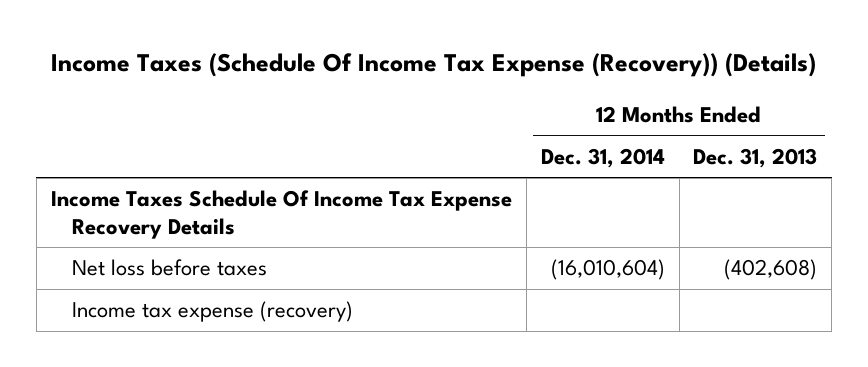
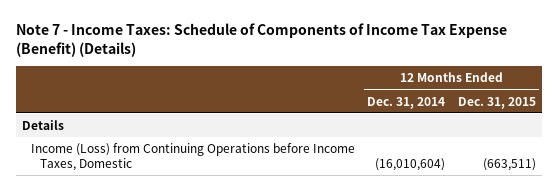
- Income Taxes (Schedule Of Income Tax Expense (Recovery)) (Details)
+ Note 7 - Income Taxes: Schedule of Components of Income Tax Expense (Benefit) (Details)
- | 12 Months Ended Dec. 31, 2014 | 12 Months Ended Dec. 31, 2013
+ | 12 Months Ended Dec. 31, 2014 | 12 Months Ended Dec. 31, 2015
- Income Taxes Schedule Of Income Tax Expense Recovery Details
- Net loss before taxes | (16,010,604) | (402,608)
- Income tax expense (recovery)
+ Details
+ Income (Loss) from Continuing Operations before Income Taxes, Domestic | (16,010,604) | (663,511)

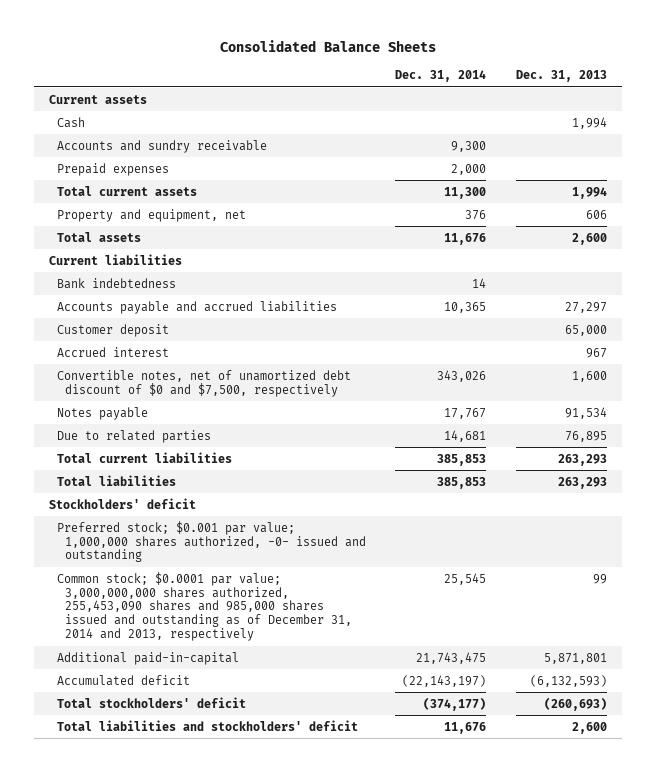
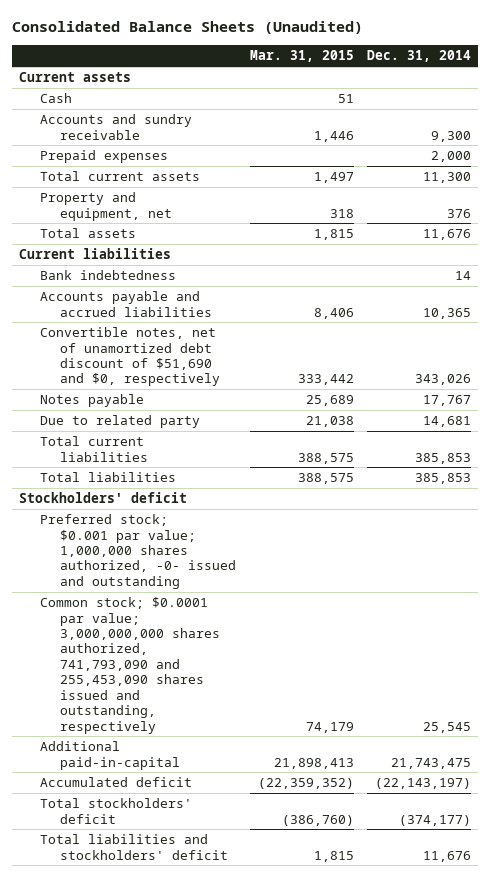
- Consolidated Balance Sheets
+ Consolidated Balance Sheets (Unaudited)
- | Dec. 31, 2014 | Dec. 31, 2013
+ | Mar. 31, 2015 | Dec. 31, 2014
- Customer deposit | | 65,000
- Accrued interest | | 967
- Convertible notes, net of unamortized debt discount of $0 and $7,500, respectively | 343,026 | 1,600
+ Convertible notes, net of unamortized debt discount of $51,690 and $0, respectively | 333,442 | 343,026
- Due to related parties | 14,681 | 76,895
+ Due to related party | 21,038 | 14,681
- Common stock; $0.0001 par value; 3,000,000,000 shares authorized, 255,453,090 shares and 985,000 shares issued and outstanding as of December 31, 2014 and 2013, respectively | 25,545 | 99
+ Common stock; $0.0001 par value; 3,000,000,000 shares authorized, 741,793,090 and 255,453,090 shares issued and outstanding, respectively | 74,179 | 25,545

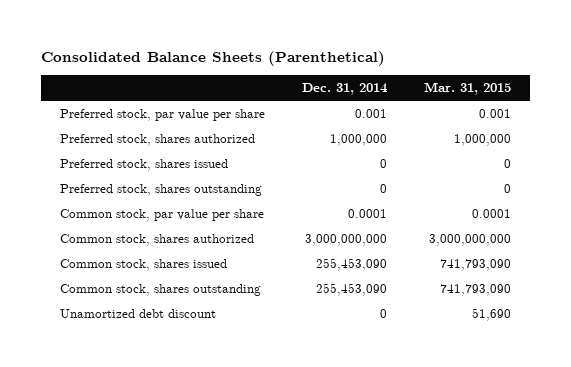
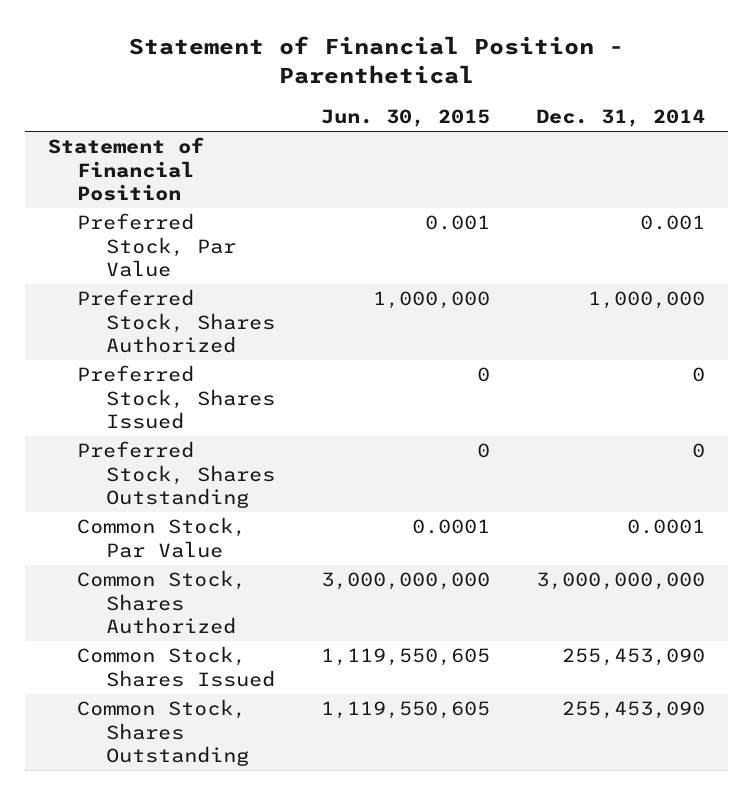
- Consolidated Balance Sheets (Parenthetical)
+ Statement of Financial Position - Parenthetical
- | Dec. 31, 2014 | Mar. 31, 2015
+ | Jun. 30, 2015 | Dec. 31, 2014
- Preferred stock, par value per share | 0.001 | 0.001
- Preferred stock, shares authorized | 1,000,000 | 1,000,000
- Preferred stock, shares issued | 0 | 0
- Preferred stock, shares outstanding | 0 | 0
- Common stock, par value per share | 0.0001 | 0.0001
- Common stock, shares authorized | 3,000,000,000 | 3,000,000,000
- Common stock, shares issued | 255,453,090 | 741,793,090
- Common stock, shares outstanding | 255,453,090 | 741,793,090
- Unamortized debt discount | 0 | 51,690
+ Statement of Financial Position
+ Preferred Stock, Par Value | 0.001 | 0.001
+ Preferred Stock, Shares Authorized | 1,000,000 | 1,000,000
+ Preferred Stock, Shares Issued | 0 | 0
+ Preferred Stock, Shares Outstanding | 0 | 0
+ Common Stock, Par Value | 0.0001 | 0.0001
+ Common Stock, Shares Authorized | 3,000,000,000 | 3,000,000,000
+ Common Stock, Shares Issued | 1,119,550,605 | 255,453,090
+ Common Stock, Shares Outstanding | 1,119,550,605 | 255,453,090

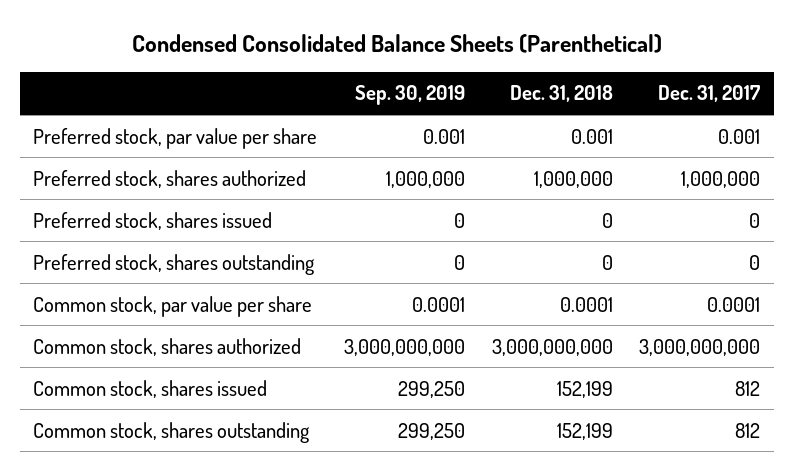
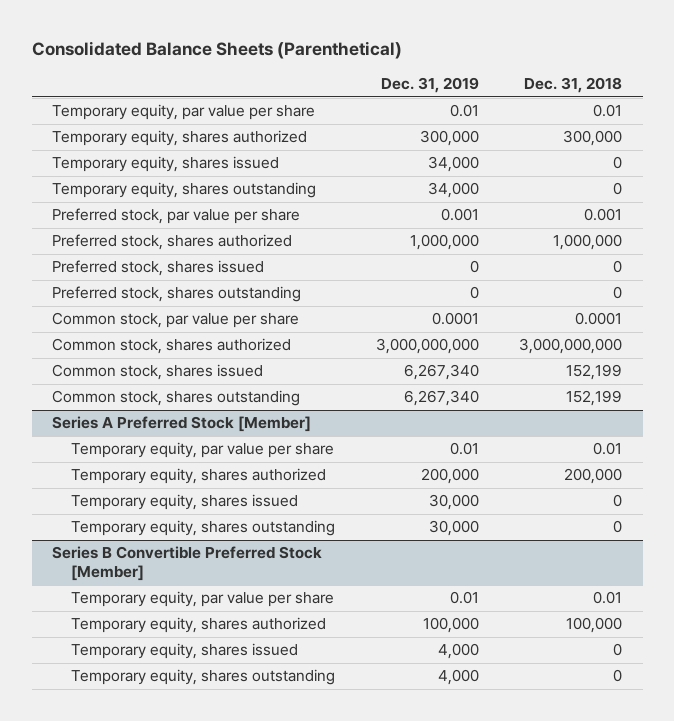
- Condensed Consolidated Balance Sheets (Parenthetical)
+ Consolidated Balance Sheets (Parenthetical)
- | Sep. 30, 2019 | Dec. 31, 2018 | Dec. 31, 2017
+ | Dec. 31, 2019 | Dec. 31, 2018
+ Temporary equity, par value per share | 0.01 | 0.01
+ Temporary equity, shares authorized | 300,000 | 300,000
+ Temporary equity, shares issued | 34,000 | 0
+ Temporary equity, shares outstanding | 34,000 | 0
+ Series A Preferred Stock [Member]
+ Temporary equity, par value per share | 0.01 | 0.01
+ Temporary equity, shares authorized | 200,000 | 200,000
+ Temporary equity, shares issued | 30,000 | 0
+ Temporary equity, shares outstanding | 30,000 | 0
+ Series B Convertible Preferred Stock [Member]
+ Temporary equity, par value per share | 0.01 | 0.01
+ Temporary equity, shares authorized | 100,000 | 100,000
+ Temporary equity, shares issued | 4,000 | 0
+ Temporary equity, shares outstanding | 4,000 | 0

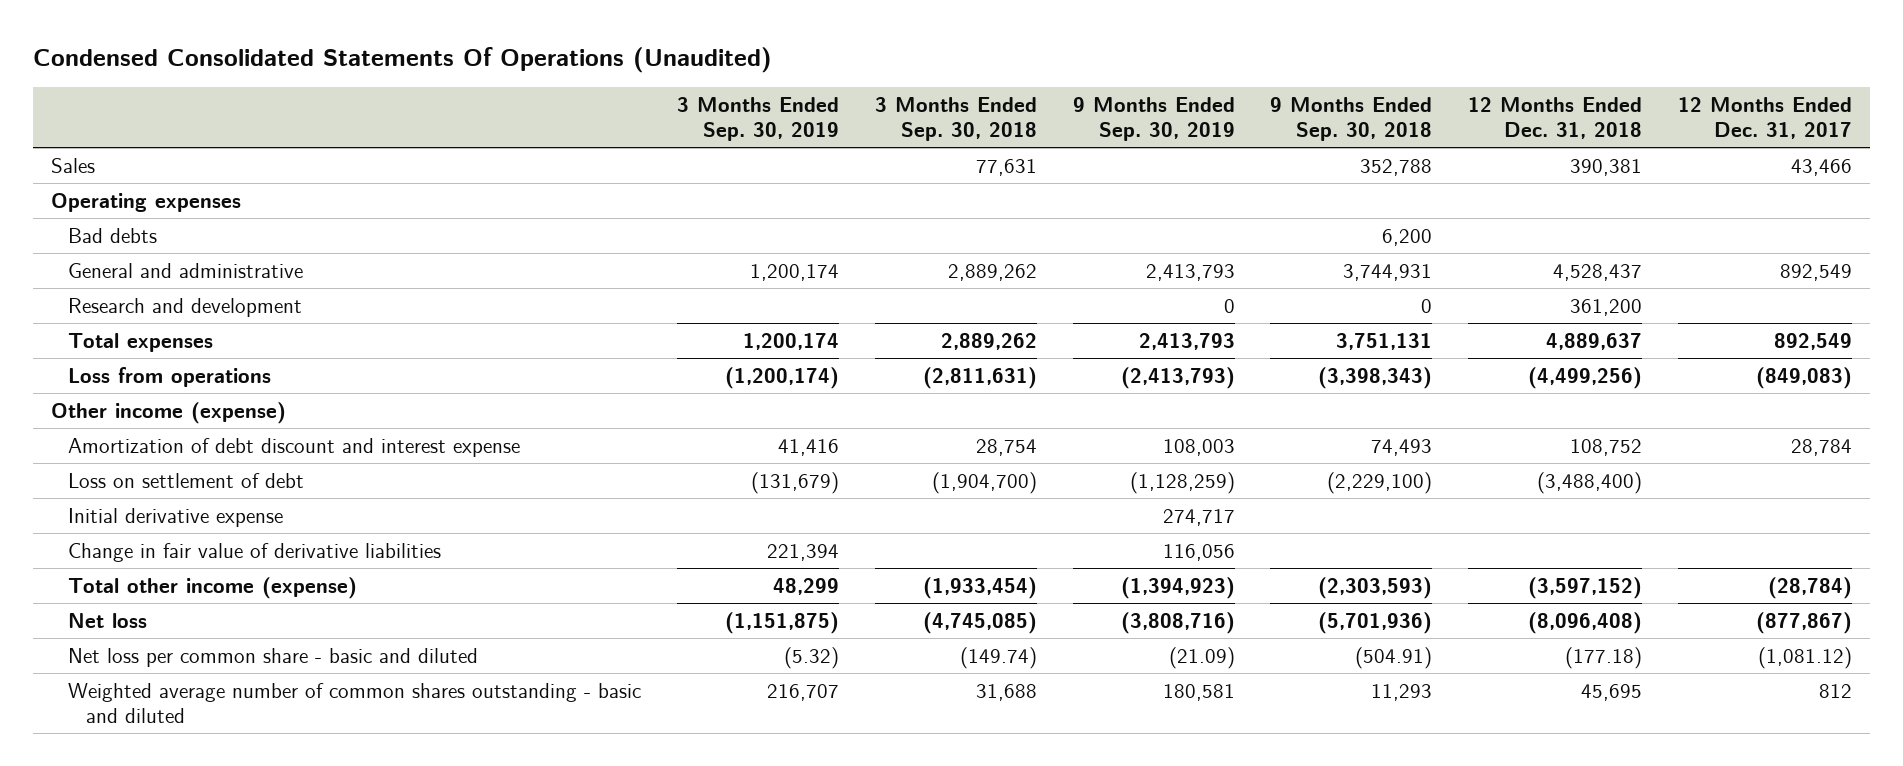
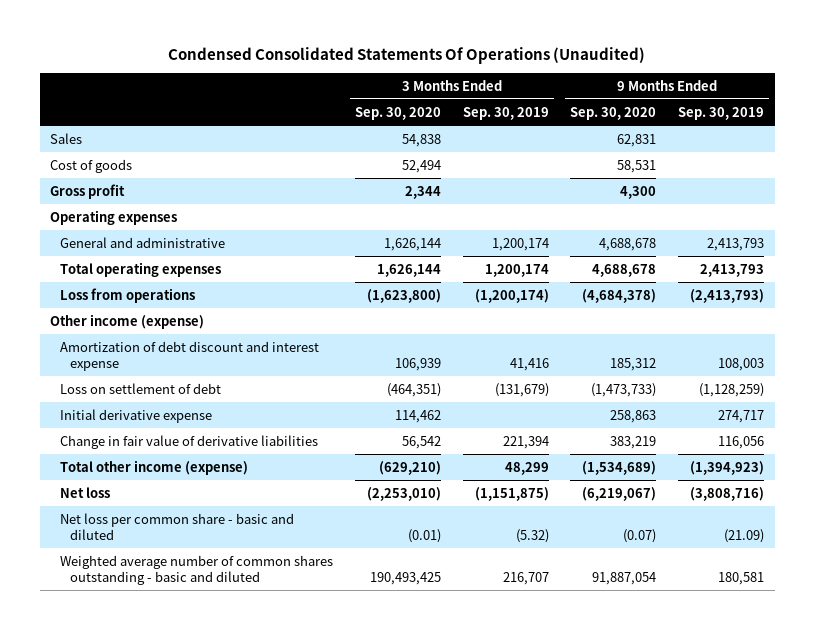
- | 3 Months Ended Sep. 30, 2019 | 3 Months Ended Sep. 30, 2018 | 9 Months Ended Sep. 30, 2019 | 9 Months Ended Sep. 30, 2018 | 12 Months Ended Dec. 31, 2018 | 12 Months Ended Dec. 31, 2017
+ | 3 Months Ended Sep. 30, 2020 | 3 Months Ended Sep. 30, 2019 | 9 Months Ended Sep. 30, 2020 | 9 Months Ended Sep. 30, 2019
+ Cost of goods | 52,494 | | 58,531 |
+ Gross profit | 2,344 | | 4,300 |
- Bad debts | | | | 6,200 | |
- Research and development | | | 0 | 0 | 361,200 |
- Total expenses | 1,200,174 | 2,889,262 | 2,413,793 | 3,751,131 | 4,889,637 | 892,549
+ Total operating expenses | 1,626,144 | 1,200,174 | 4,688,678 | 2,413,793

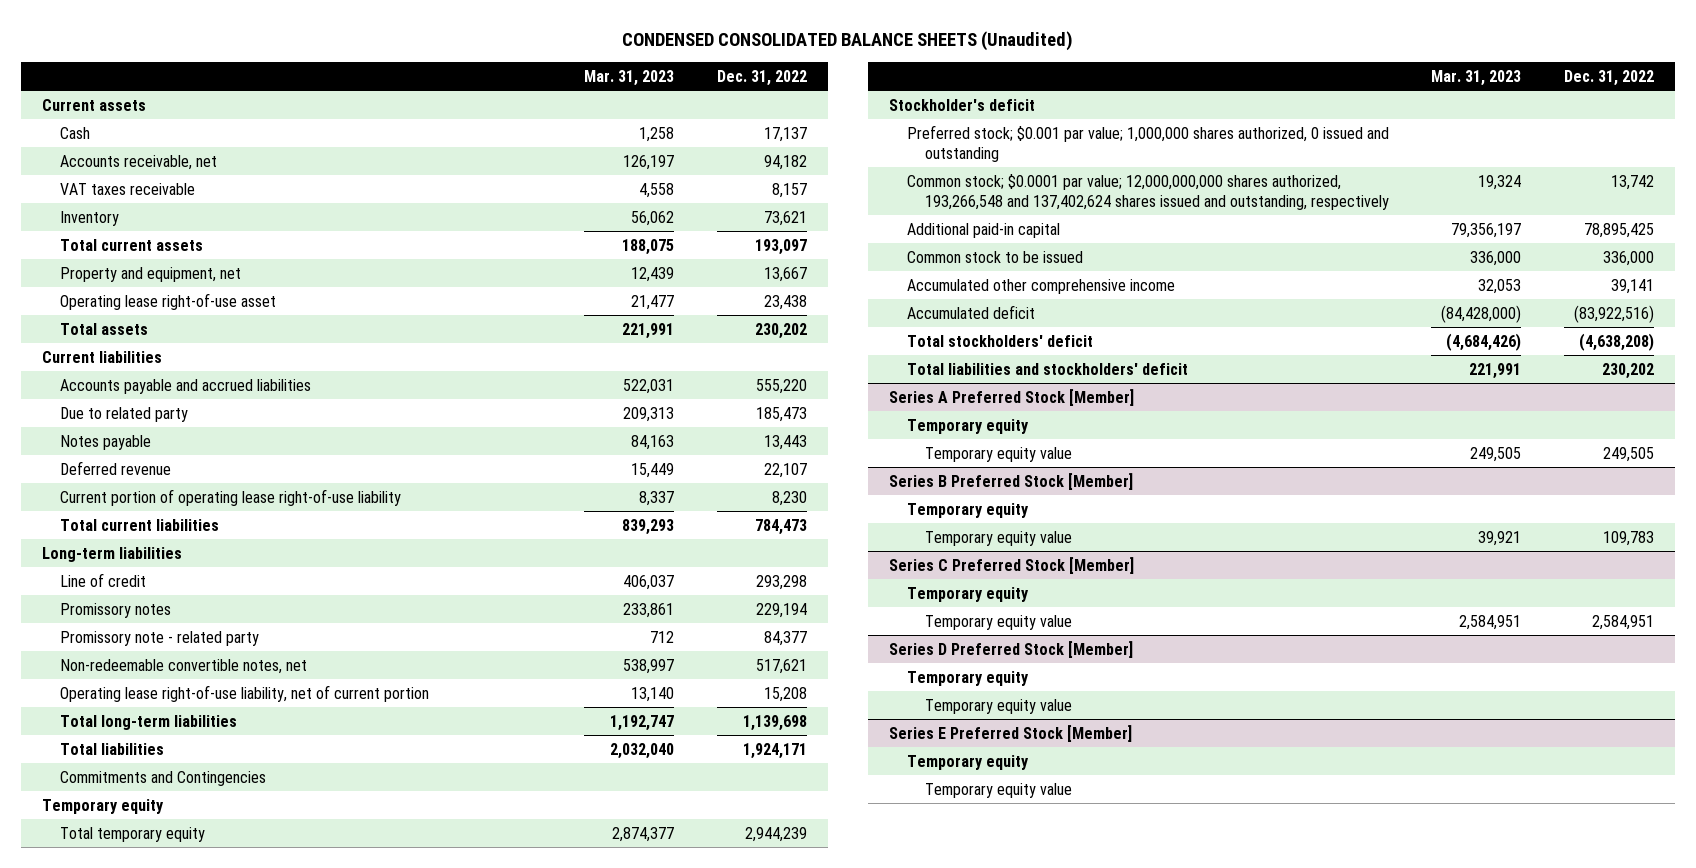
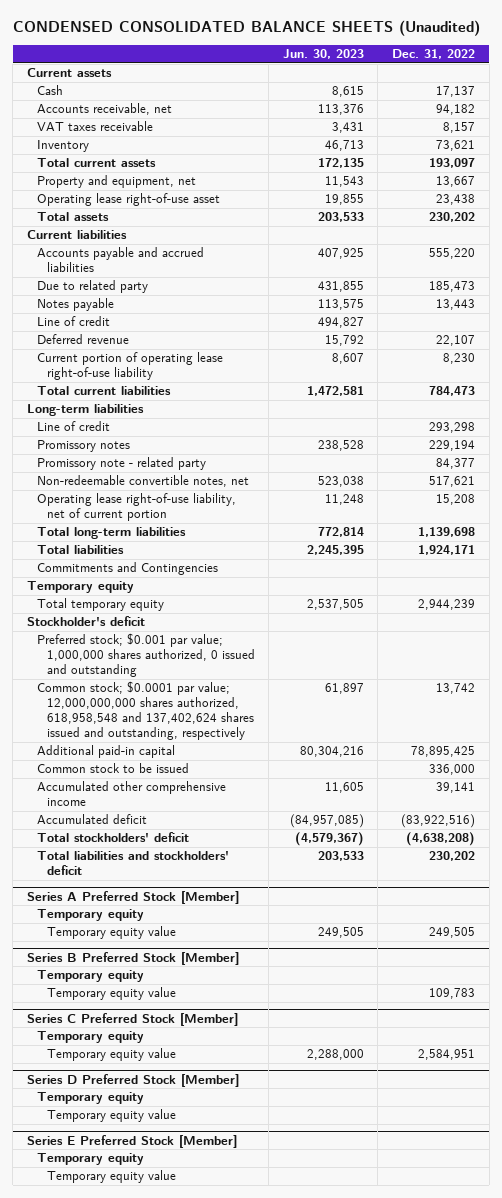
- | Mar. 31, 2023 | Dec. 31, 2022
+ | Jun. 30, 2023 | Dec. 31, 2022
+ Line of credit | 494,827 |
- Common stock; $0.0001 par value; 12,000,000,000 shares authorized, 193,266,548 and 137,402,624 shares issued and outstanding, respectively | 19,324 | 13,742
+ Common stock; $0.0001 par value; 12,000,000,000 shares authorized, 618,958,548 and 137,402,624 shares issued and outstanding, respectively | 61,897 | 13,742

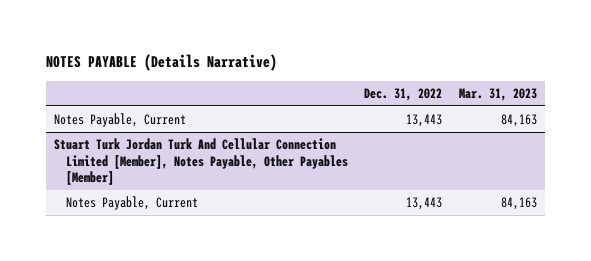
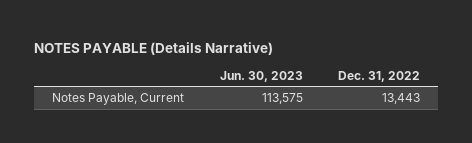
- | Dec. 31, 2022 | Mar. 31, 2023
+ | Jun. 30, 2023 | Dec. 31, 2022
- Stuart Turk Jordan Turk And Cellular Connection Limited [Member], Notes Payable, Other Payables [Member]
- Notes Payable, Current | 13,443 | 84,163

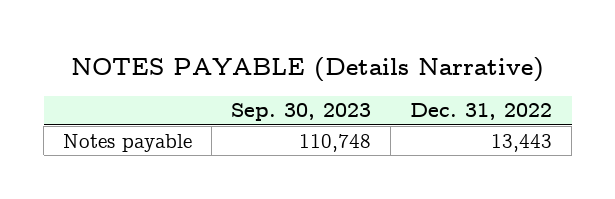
- | Jun. 30, 2023 | Dec. 31, 2022
+ | Sep. 30, 2023 | Dec. 31, 2022
- Notes Payable, Current | 113,575 | 13,443
+ Notes payable | 110,748 | 13,443

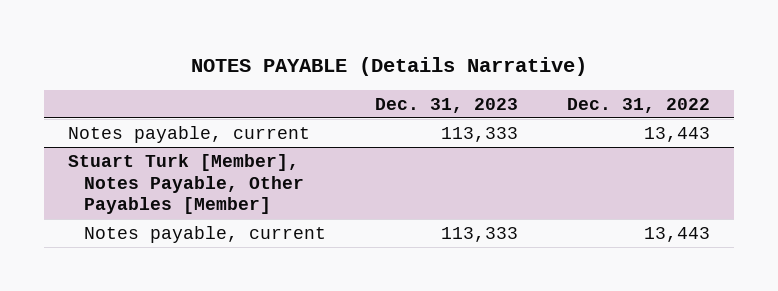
- | Sep. 30, 2023 | Dec. 31, 2022
+ | Dec. 31, 2023 | Dec. 31, 2022
- Notes payable | 110,748 | 13,443
+ Notes payable, current | 113,333 | 13,443
+ Stuart Turk [Member], Notes Payable, Other Payables [Member]
+ Notes payable, current | 113,333 | 13,443

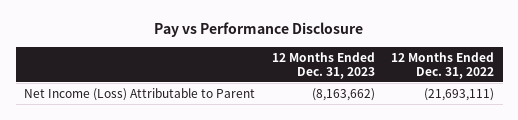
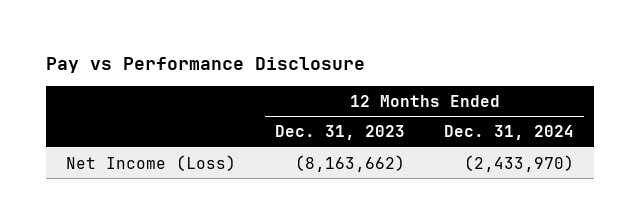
- | 12 Months Ended Dec. 31, 2023 | 12 Months Ended Dec. 31, 2022
+ | 12 Months Ended Dec. 31, 2023 | 12 Months Ended Dec. 31, 2024
- Net Income (Loss) Attributable to Parent | (8,163,662) | (21,693,111)
+ Net Income (Loss) | (8,163,662) | (2,433,970)

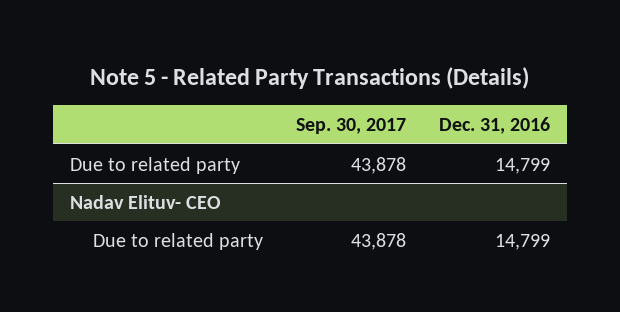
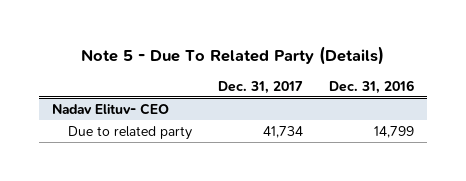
- Note 5 - Related Party Transactions (Details)
+ Note 5 - Due To Related Party (Details)
- | Sep. 30, 2017 | Dec. 31, 2016
+ | Dec. 31, 2017 | Dec. 31, 2016
- Due to related party | 43,878 | 14,799

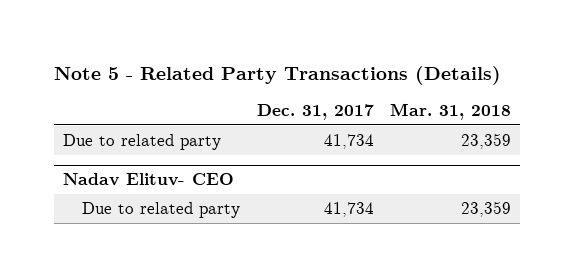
- Note 5 - Due To Related Party (Details)
+ Note 5 - Related Party Transactions (Details)
- | Dec. 31, 2017 | Dec. 31, 2016
+ | Dec. 31, 2017 | Mar. 31, 2018
+ Due to related party | 41,734 | 23,359

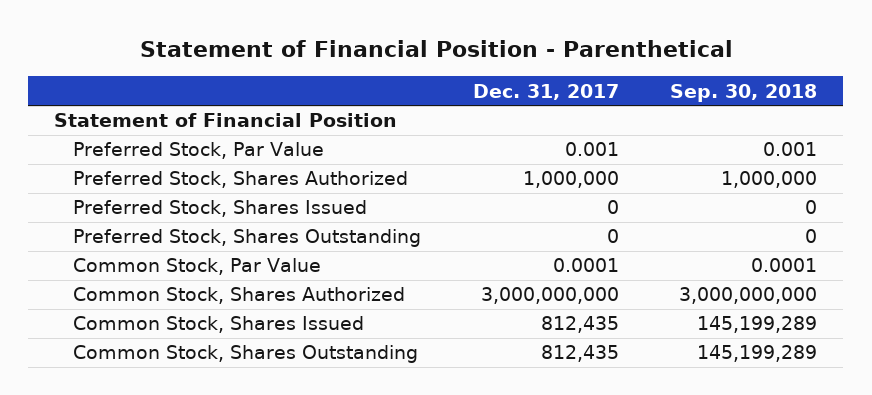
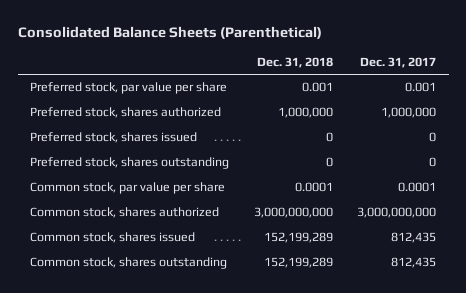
- Statement of Financial Position - Parenthetical
+ Consolidated Balance Sheets (Parenthetical)
- | Dec. 31, 2017 | Sep. 30, 2018
+ | Dec. 31, 2018 | Dec. 31, 2017
- Statement of Financial Position
- Preferred Stock, Par Value | 0.001 | 0.001
- Preferred Stock, Shares Authorized | 1,000,000 | 1,000,000
- Preferred Stock, Shares Issued | 0 | 0
- Preferred Stock, Shares Outstanding | 0 | 0
- Common Stock, Par Value | 0.0001 | 0.0001
- Common Stock, Shares Authorized | 3,000,000,000 | 3,000,000,000
- Common Stock, Shares Issued | 812,435 | 145,199,289
- Common Stock, Shares Outstanding | 812,435 | 145,199,289
+ Preferred stock, par value per share | 0.001 | 0.001
+ Preferred stock, shares authorized | 1,000,000 | 1,000,000
+ Preferred stock, shares issued | 0 | 0
+ Preferred stock, shares outstanding | 0 | 0
+ Common stock, par value per share | 0.0001 | 0.0001
+ Common stock, shares authorized | 3,000,000,000 | 3,000,000,000
+ Common stock, shares issued | 152,199,289 | 812,435
+ Common stock, shares outstanding | 152,199,289 | 812,435

